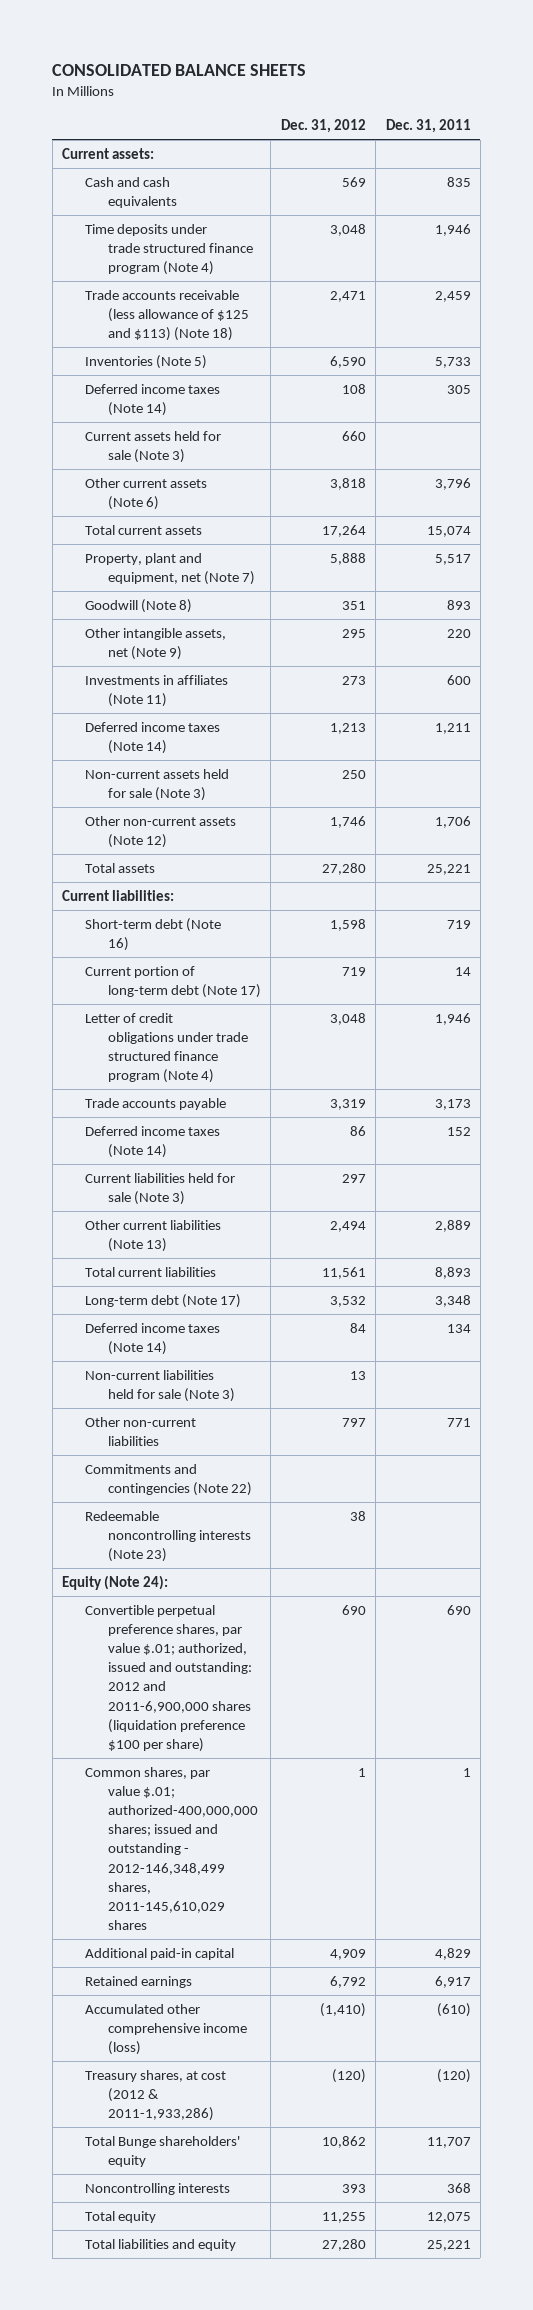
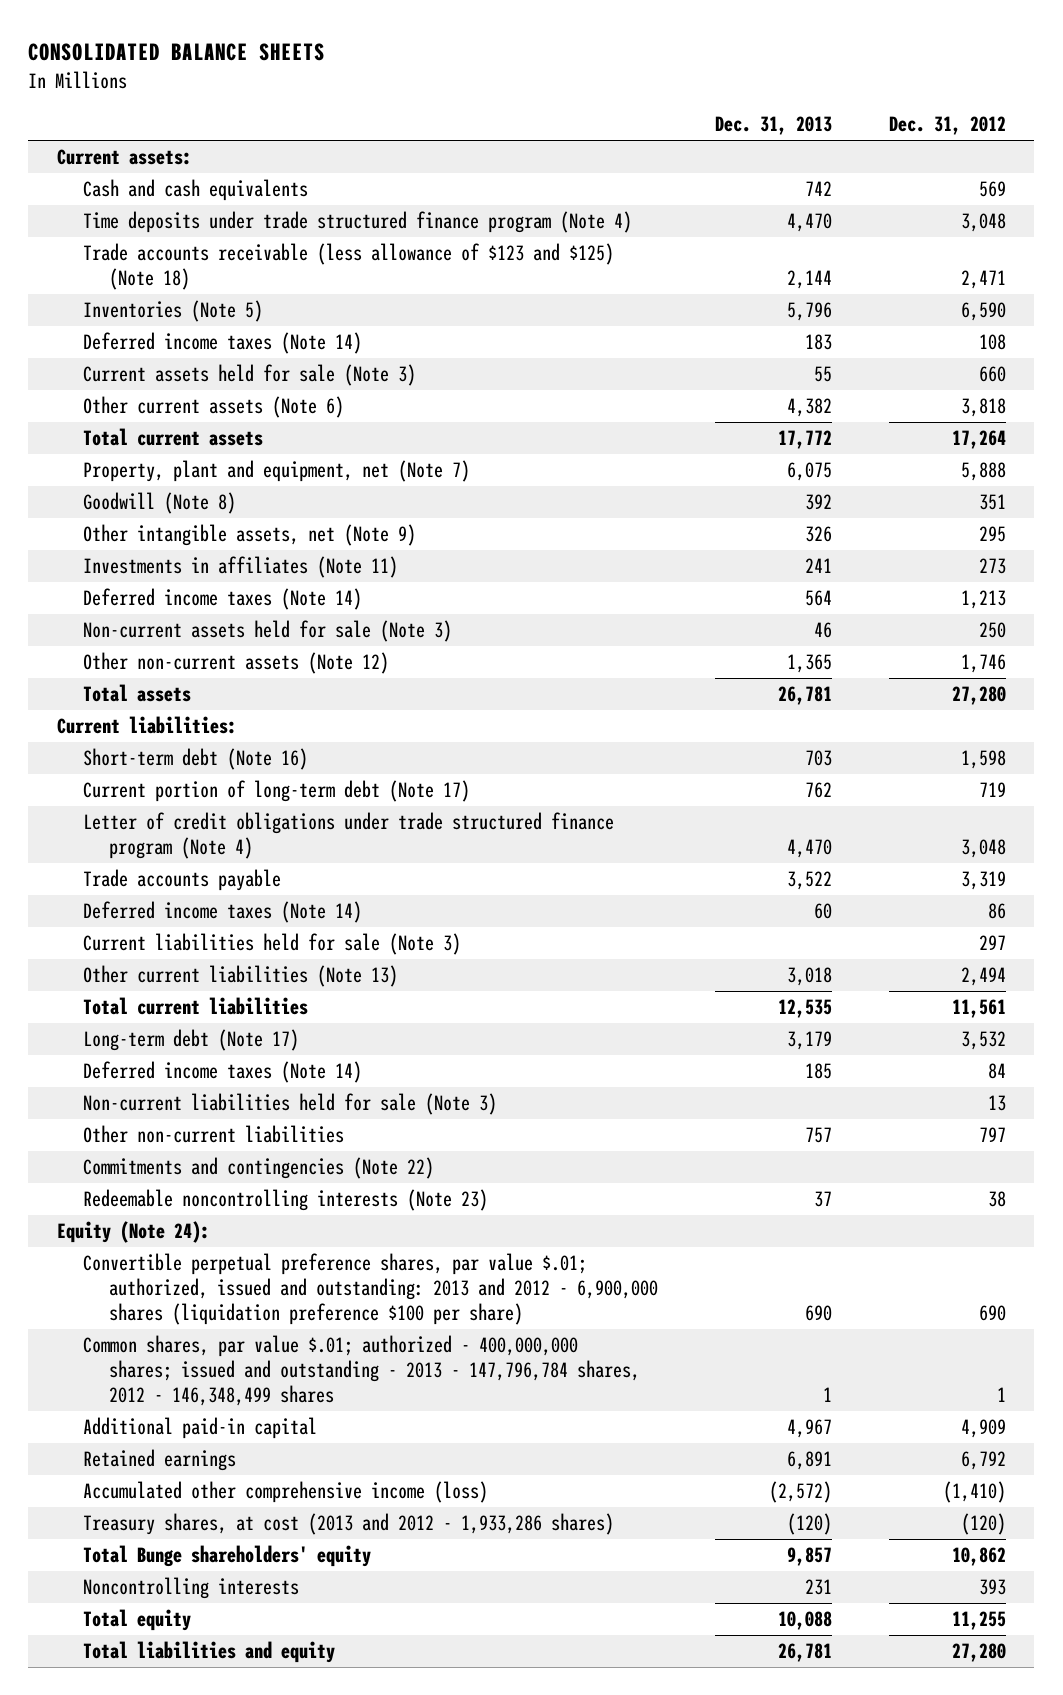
- | Dec. 31, 2012 | Dec. 31, 2011
+ | Dec. 31, 2013 | Dec. 31, 2012
- Trade accounts receivable (less allowance of $125 and $113) (Note 18) | 2,471 | 2,459
+ Trade accounts receivable (less allowance of $123 and $125) (Note 18) | 2,144 | 2,471
- Convertible perpetual preference shares, par value $.01; authorized, issued and outstanding: 2012 and 2011-6,900,000 shares (liquidation preference $100 per share) | 690 | 690
- Common shares, par value $.01; authorized-400,000,000 shares; issued and outstanding - 2012-146,348,499 shares, 2011-145,610,029 shares | 1 | 1
+ Convertible perpetual preference shares, par value $.01; authorized, issued and outstanding: 2013 and 2012 - 6,900,000 shares (liquidation preference $100 per share) | 690 | 690
+ Common shares, par value $.01; authorized - 400,000,000 shares; issued and outstanding - 2013 - 147,796,784 shares, 2012 - 146,348,499 shares | 1 | 1
- Treasury shares, at cost (2012 & 2011-1,933,286) | (120) | (120)
+ Treasury shares, at cost (2013 and 2012 - 1,933,286 shares) | (120) | (120)

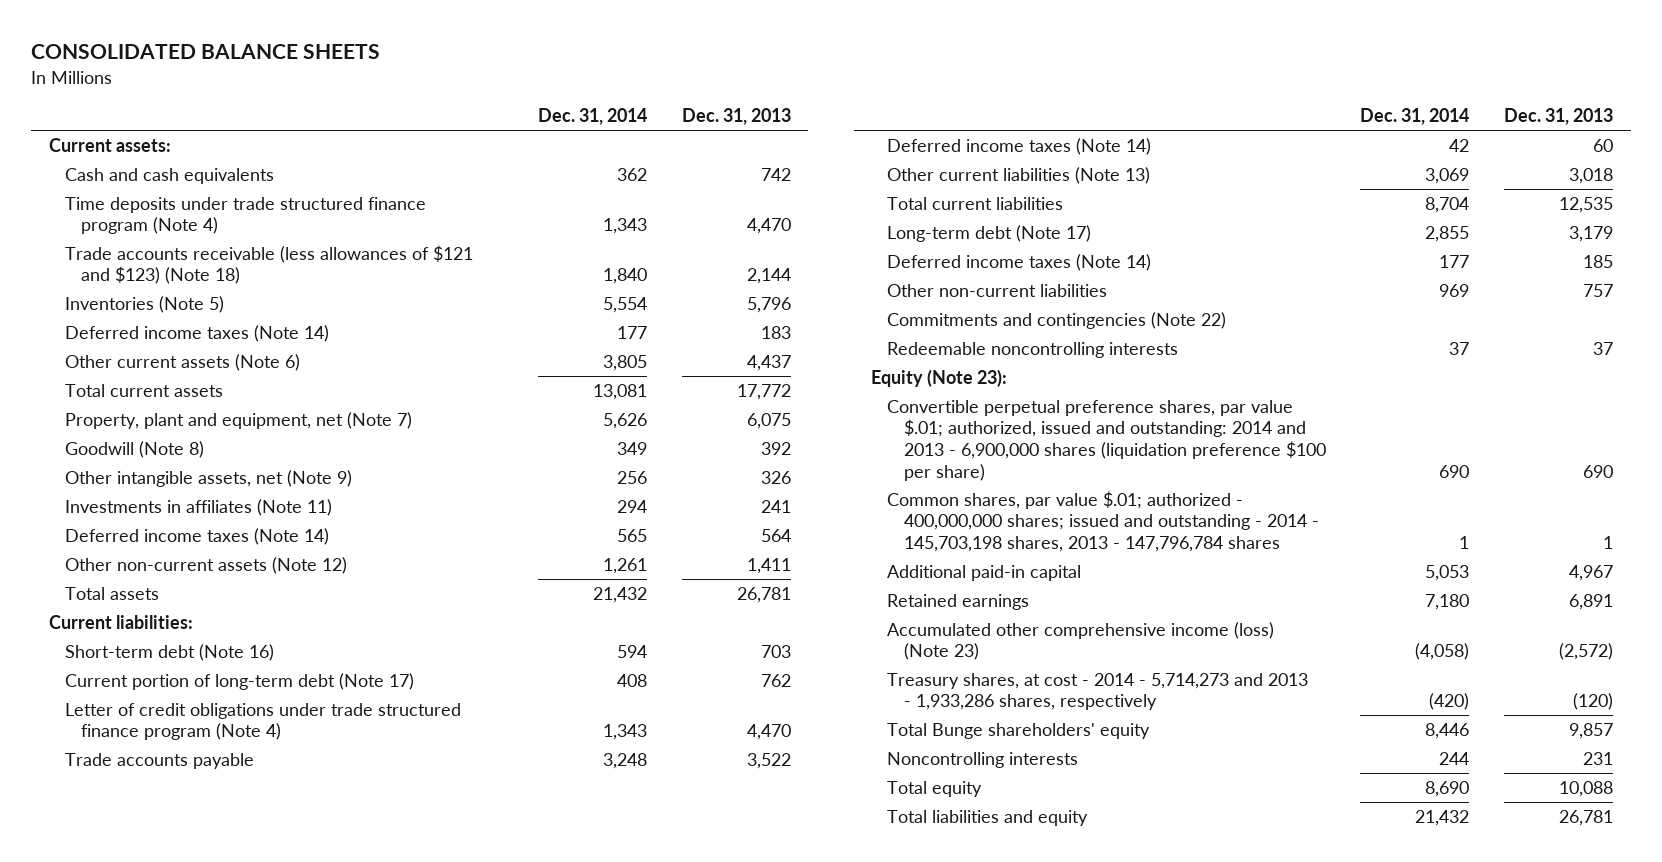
- | Dec. 31, 2013 | Dec. 31, 2012
+ | Dec. 31, 2014 | Dec. 31, 2013
- Trade accounts receivable (less allowance of $123 and $125) (Note 18) | 2,144 | 2,471
+ Trade accounts receivable (less allowances of $121 and $123) (Note 18) | 1,840 | 2,144
- Current assets held for sale (Note 3) | 55 | 660
- Other current assets (Note 6) | 4,382 | 3,818
+ Other current assets (Note 6) | 3,805 | 4,437
- Non-current assets held for sale (Note 3) | 46 | 250
- Other non-current assets (Note 12) | 1,365 | 1,746
+ Other non-current assets (Note 12) | 1,261 | 1,411
- Current liabilities held for sale (Note 3) | | 297
- Non-current liabilities held for sale (Note 3) | | 13
- Redeemable noncontrolling interests (Note 23) | 37 | 38
- Equity (Note 24):
- Convertible perpetual preference shares, par value $.01; authorized, issued and outstanding: 2013 and 2012 - 6,900,000 shares (liquidation preference $100 per share) | 690 | 690
- Common shares, par value $.01; authorized - 400,000,000 shares; issued and outstanding - 2013 - 147,796,784 shares, 2012 - 146,348,499 shares | 1 | 1
+ Redeemable noncontrolling interests | 37 | 37
+ Equity (Note 23):
+ Convertible perpetual preference shares, par value $.01; authorized, issued and outstanding: 2014 and 2013 - 6,900,000 shares (liquidation preference $100 per share) | 690 | 690
+ Common shares, par value $.01; authorized - 400,000,000 shares; issued and outstanding - 2014 - 145,703,198 shares, 2013 - 147,796,784 shares | 1 | 1
- Accumulated other comprehensive income (loss) | (2,572) | (1,410)
- Treasury shares, at cost (2013 and 2012 - 1,933,286 shares) | (120) | (120)
+ Accumulated other comprehensive income (loss) (Note 23) | (4,058) | (2,572)
+ Treasury shares, at cost - 2014 - 5,714,273 and 2013 - 1,933,286 shares, respectively | (420) | (120)

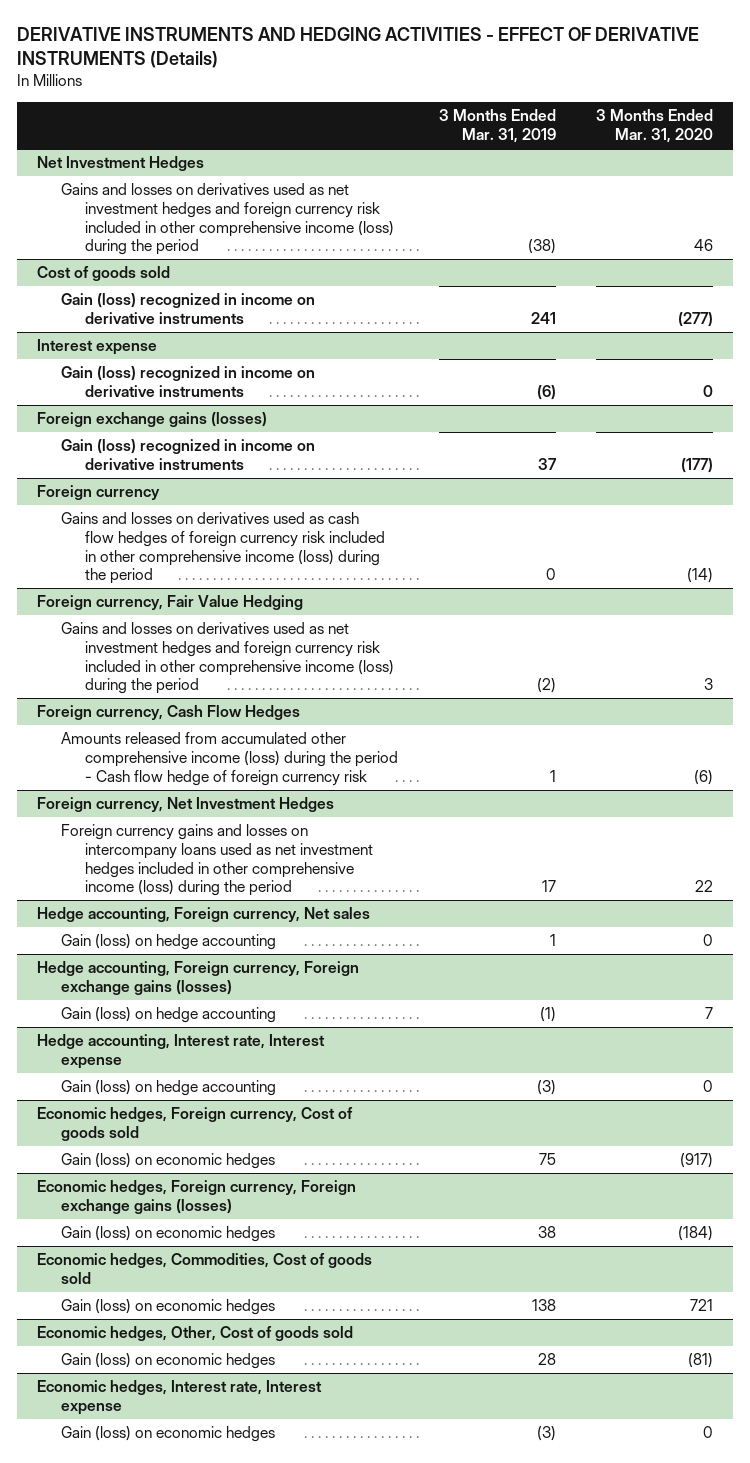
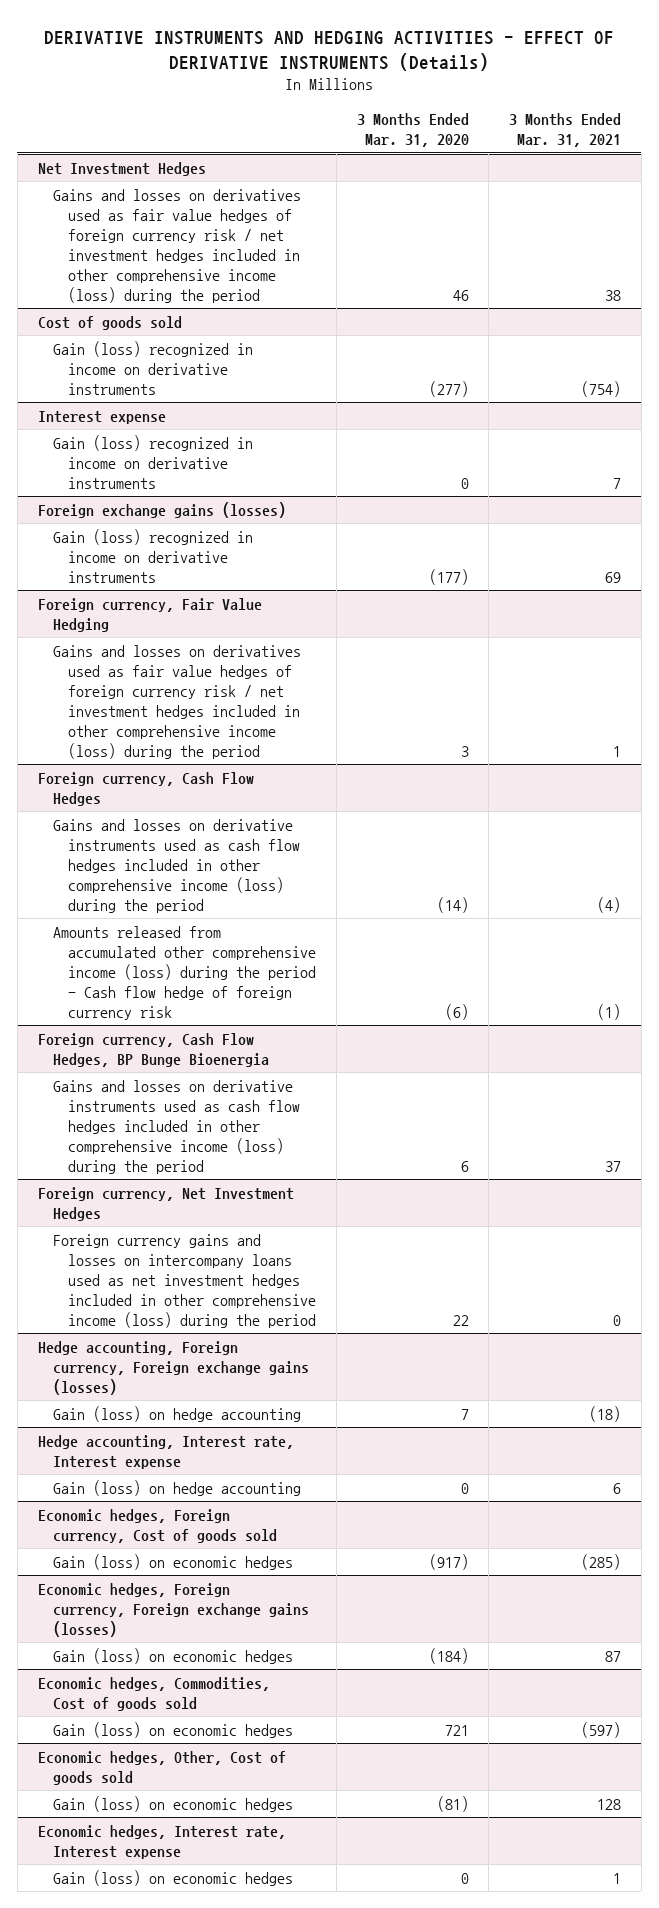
- | 3 Months Ended Mar. 31, 2019 | 3 Months Ended Mar. 31, 2020
+ | 3 Months Ended Mar. 31, 2020 | 3 Months Ended Mar. 31, 2021
@ Net Investment Hedges
- Gains and losses on derivatives used as net investment hedges and foreign currency risk included in other comprehensive income (loss) during the period | (38) | 46
+ Gains and losses on derivatives used as fair value hedges of foreign currency risk / net investment hedges included in other comprehensive income (loss) during the period | 46 | 38
- Foreign currency
- Gains and losses on derivatives used as cash flow hedges of foreign currency risk included in other comprehensive income (loss) during the period | 0 | (14)
@ Foreign currency, Fair Value Hedging
- Gains and losses on derivatives used as net investment hedges and foreign currency risk included in other comprehensive income (loss) during the period | (2) | 3
+ Gains and losses on derivatives used as fair value hedges of foreign currency risk / net investment hedges included in other comprehensive income (loss) during the period | 3 | 1
@ Foreign currency, Cash Flow Hedges
+ Gains and losses on derivative instruments used as cash flow hedges included in other comprehensive income (loss) during the period | (14) | (4)
+ Foreign currency, Cash Flow Hedges, BP Bunge Bioenergia
+ Gains and losses on derivative instruments used as cash flow hedges included in other comprehensive income (loss) during the period | 6 | 37
- Hedge accounting, Foreign currency, Net sales
- Gain (loss) on hedge accounting | 1 | 0

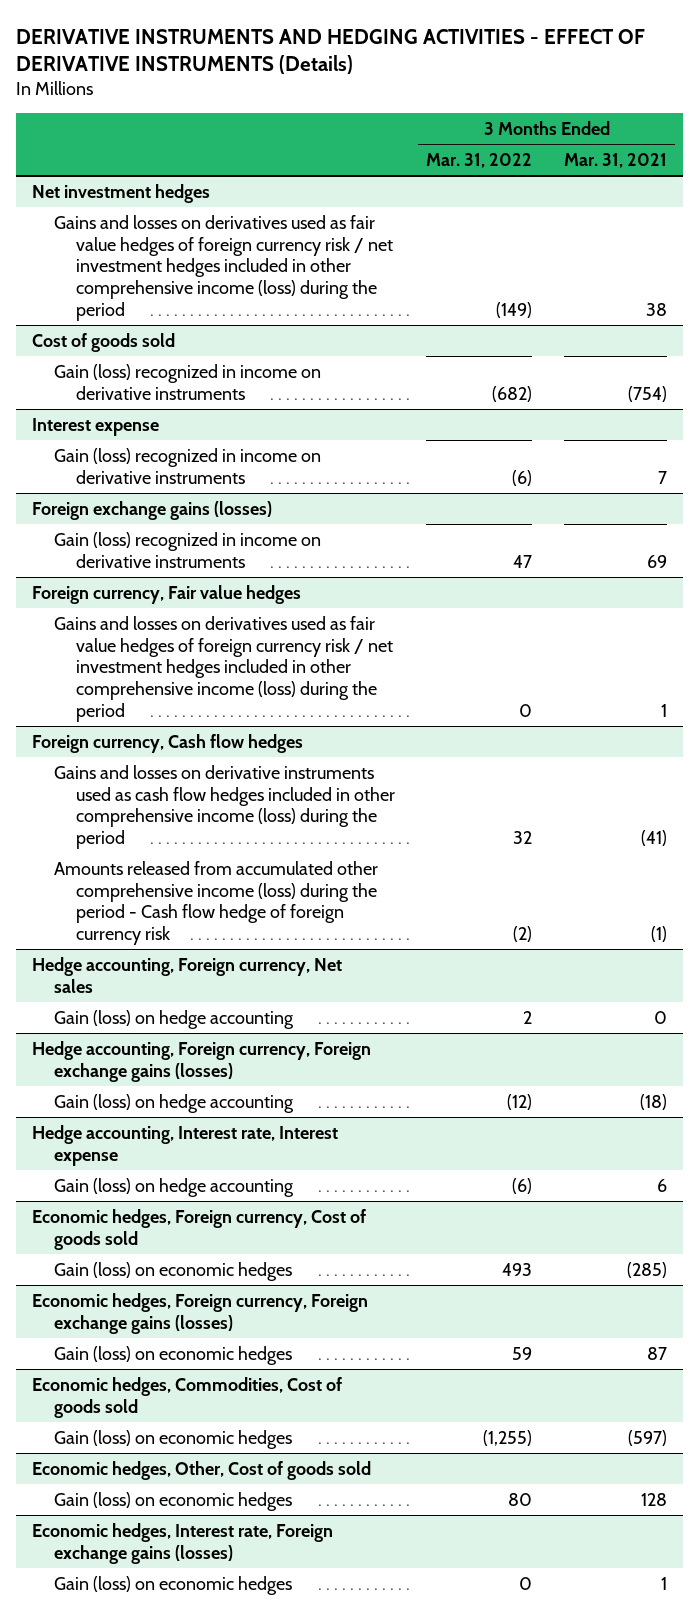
- | 3 Months Ended Mar. 31, 2020 | 3 Months Ended Mar. 31, 2021
+ | 3 Months Ended Mar. 31, 2022 | 3 Months Ended Mar. 31, 2021
- Net Investment Hedges
+ Net investment hedges
- Foreign currency, Fair Value Hedging
+ Foreign currency, Fair value hedges
- Foreign currency, Cash Flow Hedges
- Gains and losses on derivative instruments used as cash flow hedges included in other comprehensive income (loss) during the period | (14) | (4)
+ Foreign currency, Cash flow hedges
+ Gains and losses on derivative instruments used as cash flow hedges included in other comprehensive income (loss) during the period | 32 | (41)
- Foreign currency, Cash Flow Hedges, BP Bunge Bioenergia
- Gains and losses on derivative instruments used as cash flow hedges included in other comprehensive income (loss) during the period | 6 | 37
- Foreign currency, Net Investment Hedges
- Foreign currency gains and losses on intercompany loans used as net investment hedges included in other comprehensive income (loss) during the period | 22 | 0
+ Hedge accounting, Foreign currency, Net sales
+ Gain (loss) on hedge accounting | 2 | 0
- Economic hedges, Interest rate, Interest expense
+ Economic hedges, Interest rate, Foreign exchange gains (losses)

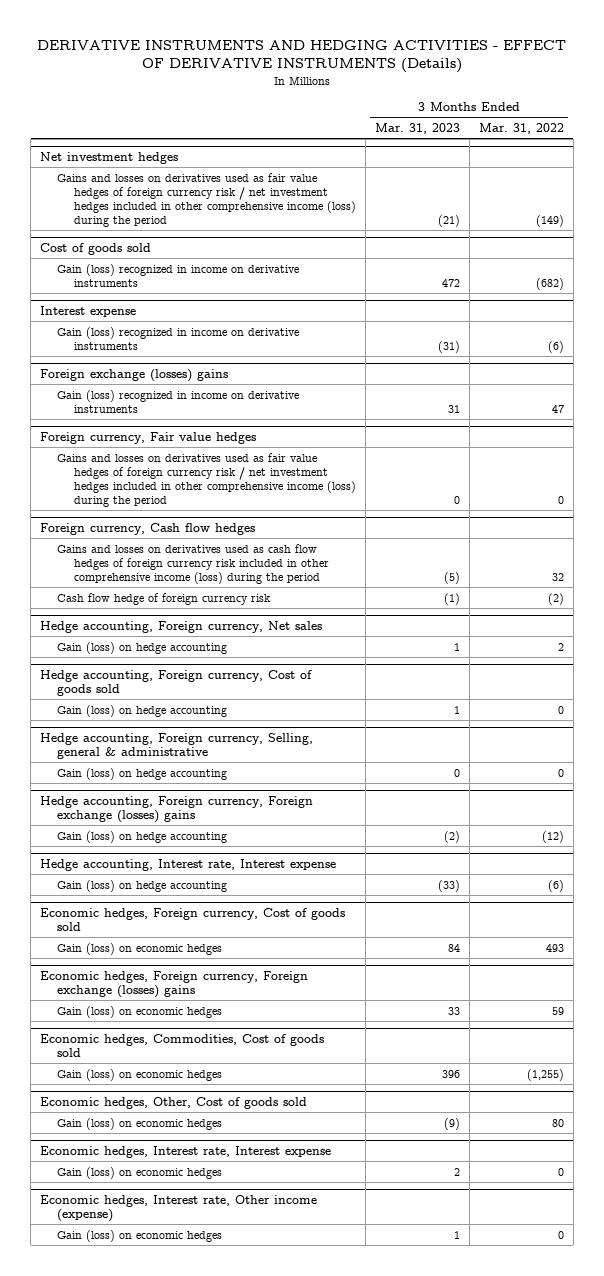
- | 3 Months Ended Mar. 31, 2022 | 3 Months Ended Mar. 31, 2021
+ | 3 Months Ended Mar. 31, 2023 | 3 Months Ended Mar. 31, 2022
- Foreign exchange gains (losses)
+ Foreign exchange (losses) gains
@ Foreign currency, Cash flow hedges
- Gains and losses on derivative instruments used as cash flow hedges included in other comprehensive income (loss) during the period | 32 | (41)
- Amounts released from accumulated other comprehensive income (loss) during the period - Cash flow hedge of foreign currency risk | (2) | (1)
+ Gains and losses on derivatives used as cash flow hedges of foreign currency risk included in other comprehensive income (loss) during the period | (5) | 32
+ Cash flow hedge of foreign currency risk | (1) | (2)
- Hedge accounting, Foreign currency, Foreign exchange gains (losses)
+ Hedge accounting, Foreign currency, Cost of goods sold
+ Gain (loss) on hedge accounting | 1 | 0
+ Hedge accounting, Foreign currency, Selling, general & administrative
+ Gain (loss) on hedge accounting | 0 | 0
+ Hedge accounting, Foreign currency, Foreign exchange (losses) gains
- Economic hedges, Foreign currency, Foreign exchange gains (losses)
+ Economic hedges, Foreign currency, Foreign exchange (losses) gains
- Economic hedges, Interest rate, Foreign exchange gains (losses)
+ Economic hedges, Interest rate, Interest expense
+ Economic hedges, Interest rate, Other income (expense)
+ Gain (loss) on economic hedges | 1 | 0

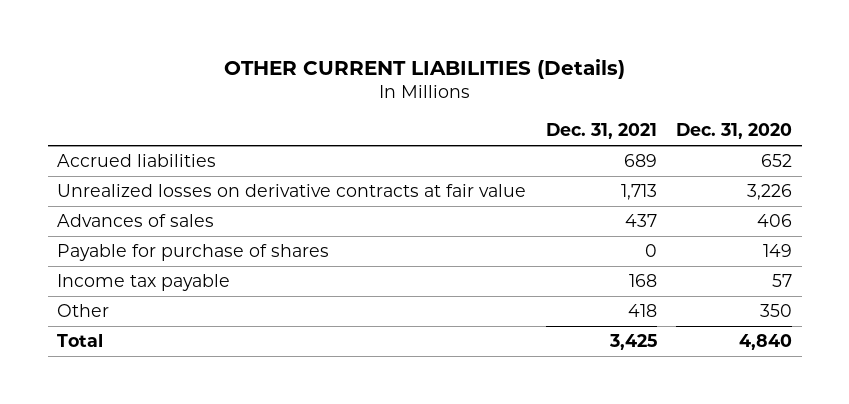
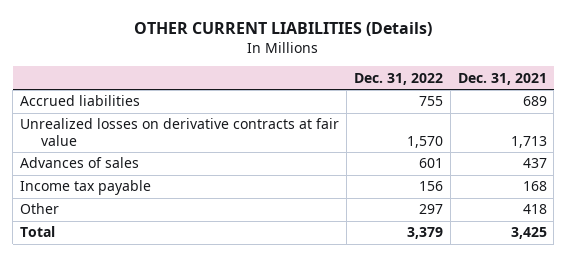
- | Dec. 31, 2021 | Dec. 31, 2020
+ | Dec. 31, 2022 | Dec. 31, 2021
- Payable for purchase of shares | 0 | 149

